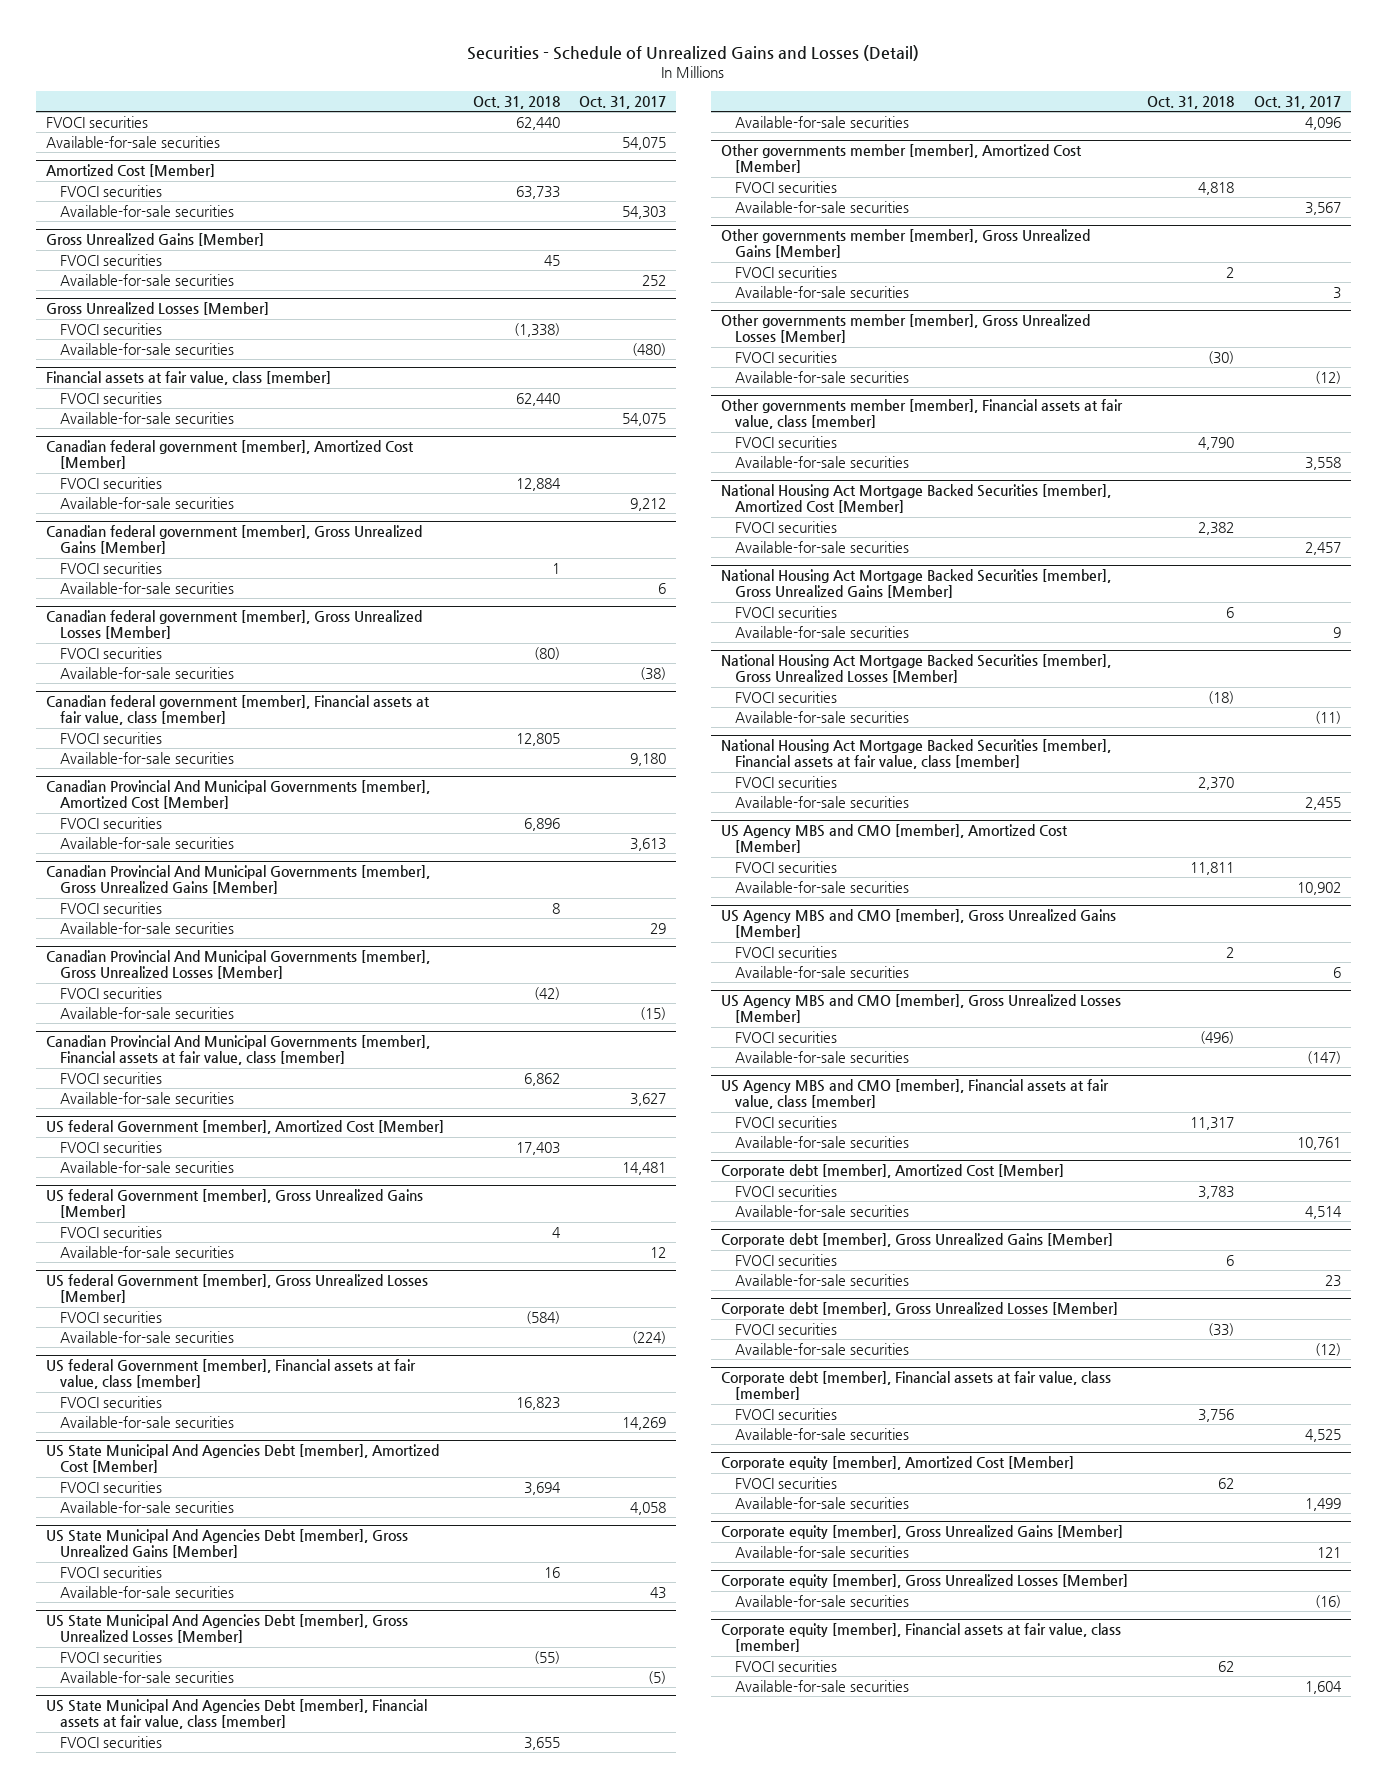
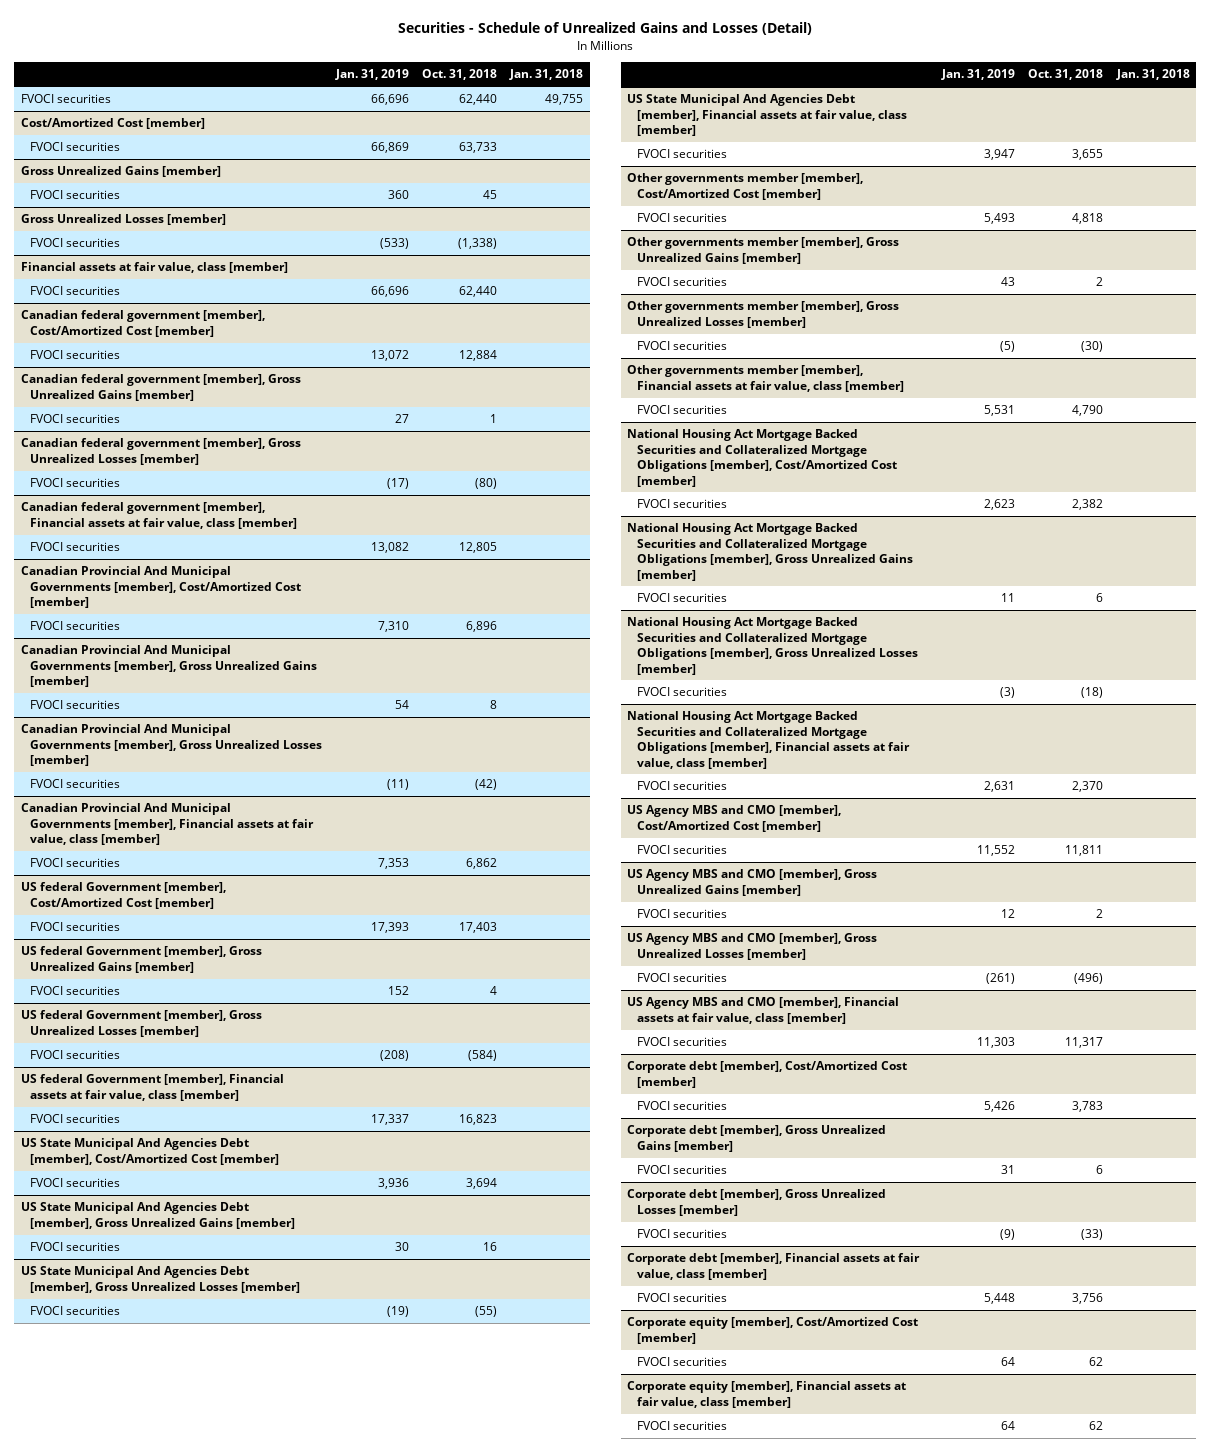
- | Oct. 31, 2018 | Oct. 31, 2017
+ | Jan. 31, 2019 | Oct. 31, 2018 | Jan. 31, 2018
- Available-for-sale securities | | 54,075
- Amortized Cost [Member]
+ Cost/Amortized Cost [member]
- Available-for-sale securities | | 54,303
- Gross Unrealized Gains [Member]
+ Gross Unrealized Gains [member]
- Available-for-sale securities | | 252
- Gross Unrealized Losses [Member]
+ Gross Unrealized Losses [member]
- Available-for-sale securities | | (480)
@ Financial assets at fair value, class [member]
- Available-for-sale securities | | 54,075
- Canadian federal government [member], Amortized Cost [Member]
+ Canadian federal government [member], Cost/Amortized Cost [member]
- Available-for-sale securities | | 9,212
- Canadian federal government [member], Gross Unrealized Gains [Member]
+ Canadian federal government [member], Gross Unrealized Gains [member]
- Available-for-sale securities | | 6
- Canadian federal government [member], Gross Unrealized Losses [Member]
+ Canadian federal government [member], Gross Unrealized Losses [member]
- Available-for-sale securities | | (38)
@ Canadian federal government [member], Financial assets at fair value, class [member]
- Available-for-sale securities | | 9,180
- Canadian Provincial And Municipal Governments [member], Amortized Cost [Member]
+ Canadian Provincial And Municipal Governments [member], Cost/Amortized Cost [member]
- Available-for-sale securities | | 3,613
- Canadian Provincial And Municipal Governments [member], Gross Unrealized Gains [Member]
+ Canadian Provincial And Municipal Governments [member], Gross Unrealized Gains [member]
- Available-for-sale securities | | 29
- Canadian Provincial And Municipal Governments [member], Gross Unrealized Losses [Member]
+ Canadian Provincial And Municipal Governments [member], Gross Unrealized Losses [member]
- Available-for-sale securities | | (15)
@ Canadian Provincial And Municipal Governments [member], Financial assets at fair value, class [member]
- Available-for-sale securities | | 3,627
- US federal Government [member], Amortized Cost [Member]
+ US federal Government [member], Cost/Amortized Cost [member]
- Available-for-sale securities | | 14,481
- US federal Government [member], Gross Unrealized Gains [Member]
+ US federal Government [member], Gross Unrealized Gains [member]
- Available-for-sale securities | | 12
- US federal Government [member], Gross Unrealized Losses [Member]
+ US federal Government [member], Gross Unrealized Losses [member]
- Available-for-sale securities | | (224)
@ US federal Government [member], Financial assets at fair value, class [member]
- Available-for-sale securities | | 14,269
- US State Municipal And Agencies Debt [member], Amortized Cost [Member]
+ US State Municipal And Agencies Debt [member], Cost/Amortized Cost [member]
- Available-for-sale securities | | 4,058
- US State Municipal And Agencies Debt [member], Gross Unrealized Gains [Member]
+ US State Municipal And Agencies Debt [member], Gross Unrealized Gains [member]
- Available-for-sale securities | | 43
- US State Municipal And Agencies Debt [member], Gross Unrealized Losses [Member]
+ US State Municipal And Agencies Debt [member], Gross Unrealized Losses [member]
- Available-for-sale securities | | (5)
@ US State Municipal And Agencies Debt [member], Financial assets at fair value, class [member]
- Available-for-sale securities | | 4,096
- Other governments member [member], Amortized Cost [Member]
+ Other governments member [member], Cost/Amortized Cost [member]
- Available-for-sale securities | | 3,567
- Other governments member [member], Gross Unrealized Gains [Member]
+ Other governments member [member], Gross Unrealized Gains [member]
- Available-for-sale securities | | 3
- Other governments member [member], Gross Unrealized Losses [Member]
+ Other governments member [member], Gross Unrealized Losses [member]
- Available-for-sale securities | | (12)
@ Other governments member [member], Financial assets at fair value, class [member]
- Available-for-sale securities | | 3,558
- National Housing Act Mortgage Backed Securities [member], Amortized Cost [Member]
+ National Housing Act Mortgage Backed Securities and Collateralized Mortgage Obligations [member], Cost/Amortized Cost [member]
- Available-for-sale securities | | 2,457
- National Housing Act Mortgage Backed Securities [member], Gross Unrealized Gains [Member]
+ National Housing Act Mortgage Backed Securities and Collateralized Mortgage Obligations [member], Gross Unrealized Gains [member]
- Available-for-sale securities | | 9
- National Housing Act Mortgage Backed Securities [member], Gross Unrealized Losses [Member]
+ National Housing Act Mortgage Backed Securities and Collateralized Mortgage Obligations [member], Gross Unrealized Losses [member]
- Available-for-sale securities | | (11)
- National Housing Act Mortgage Backed Securities [member], Financial assets at fair value, class [member]
+ National Housing Act Mortgage Backed Securities and Collateralized Mortgage Obligations [member], Financial assets at fair value, class [member]
- Available-for-sale securities | | 2,455
- US Agency MBS and CMO [member], Amortized Cost [Member]
+ US Agency MBS and CMO [member], Cost/Amortized Cost [member]
- Available-for-sale securities | | 10,902
- US Agency MBS and CMO [member], Gross Unrealized Gains [Member]
+ US Agency MBS and CMO [member], Gross Unrealized Gains [member]
- Available-for-sale securities | | 6
- US Agency MBS and CMO [member], Gross Unrealized Losses [Member]
+ US Agency MBS and CMO [member], Gross Unrealized Losses [member]
- Available-for-sale securities | | (147)
@ US Agency MBS and CMO [member], Financial assets at fair value, class [member]
- Available-for-sale securities | | 10,761
- Corporate debt [member], Amortized Cost [Member]
+ Corporate debt [member], Cost/Amortized Cost [member]
- Available-for-sale securities | | 4,514
- Corporate debt [member], Gross Unrealized Gains [Member]
+ Corporate debt [member], Gross Unrealized Gains [member]
- Available-for-sale securities | | 23
- Corporate debt [member], Gross Unrealized Losses [Member]
+ Corporate debt [member], Gross Unrealized Losses [member]
- Available-for-sale securities | | (12)
@ Corporate debt [member], Financial assets at fair value, class [member]
- Available-for-sale securities | | 4,525
- Corporate equity [member], Amortized Cost [Member]
+ Corporate equity [member], Cost/Amortized Cost [member]
- Available-for-sale securities | | 1,499
- Corporate equity [member], Gross Unrealized Gains [Member]
- Available-for-sale securities | | 121
- Corporate equity [member], Gross Unrealized Losses [Member]
- Available-for-sale securities | | (16)
@ Corporate equity [member], Financial assets at fair value, class [member]
- Available-for-sale securities | | 1,604

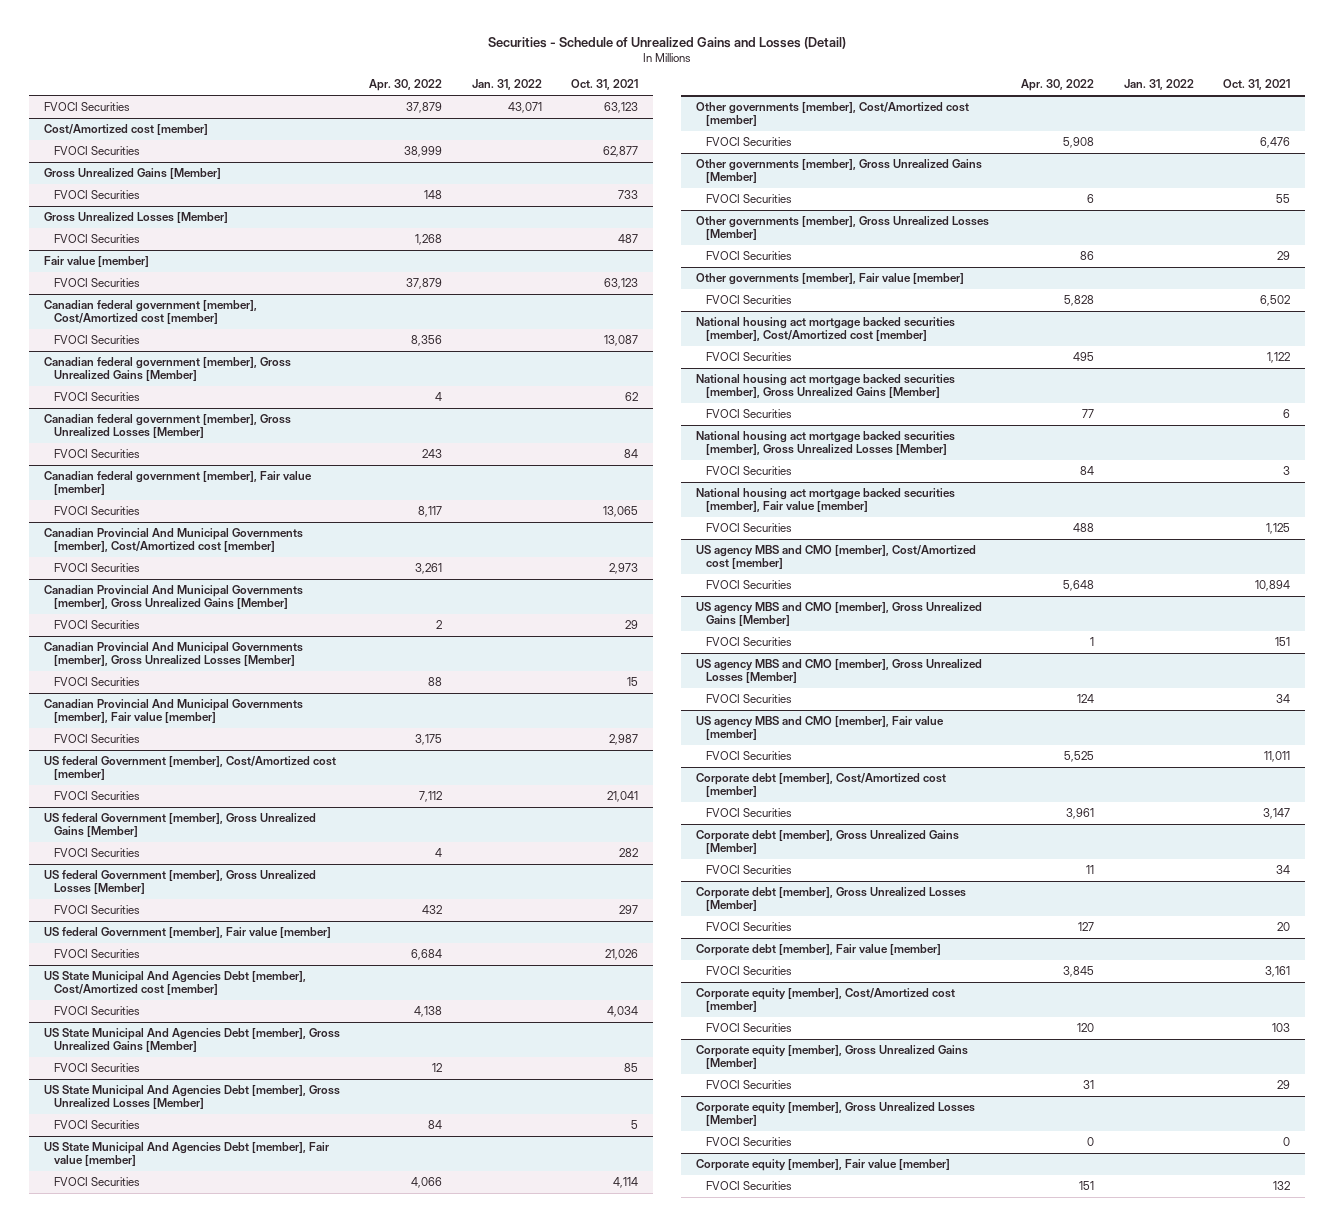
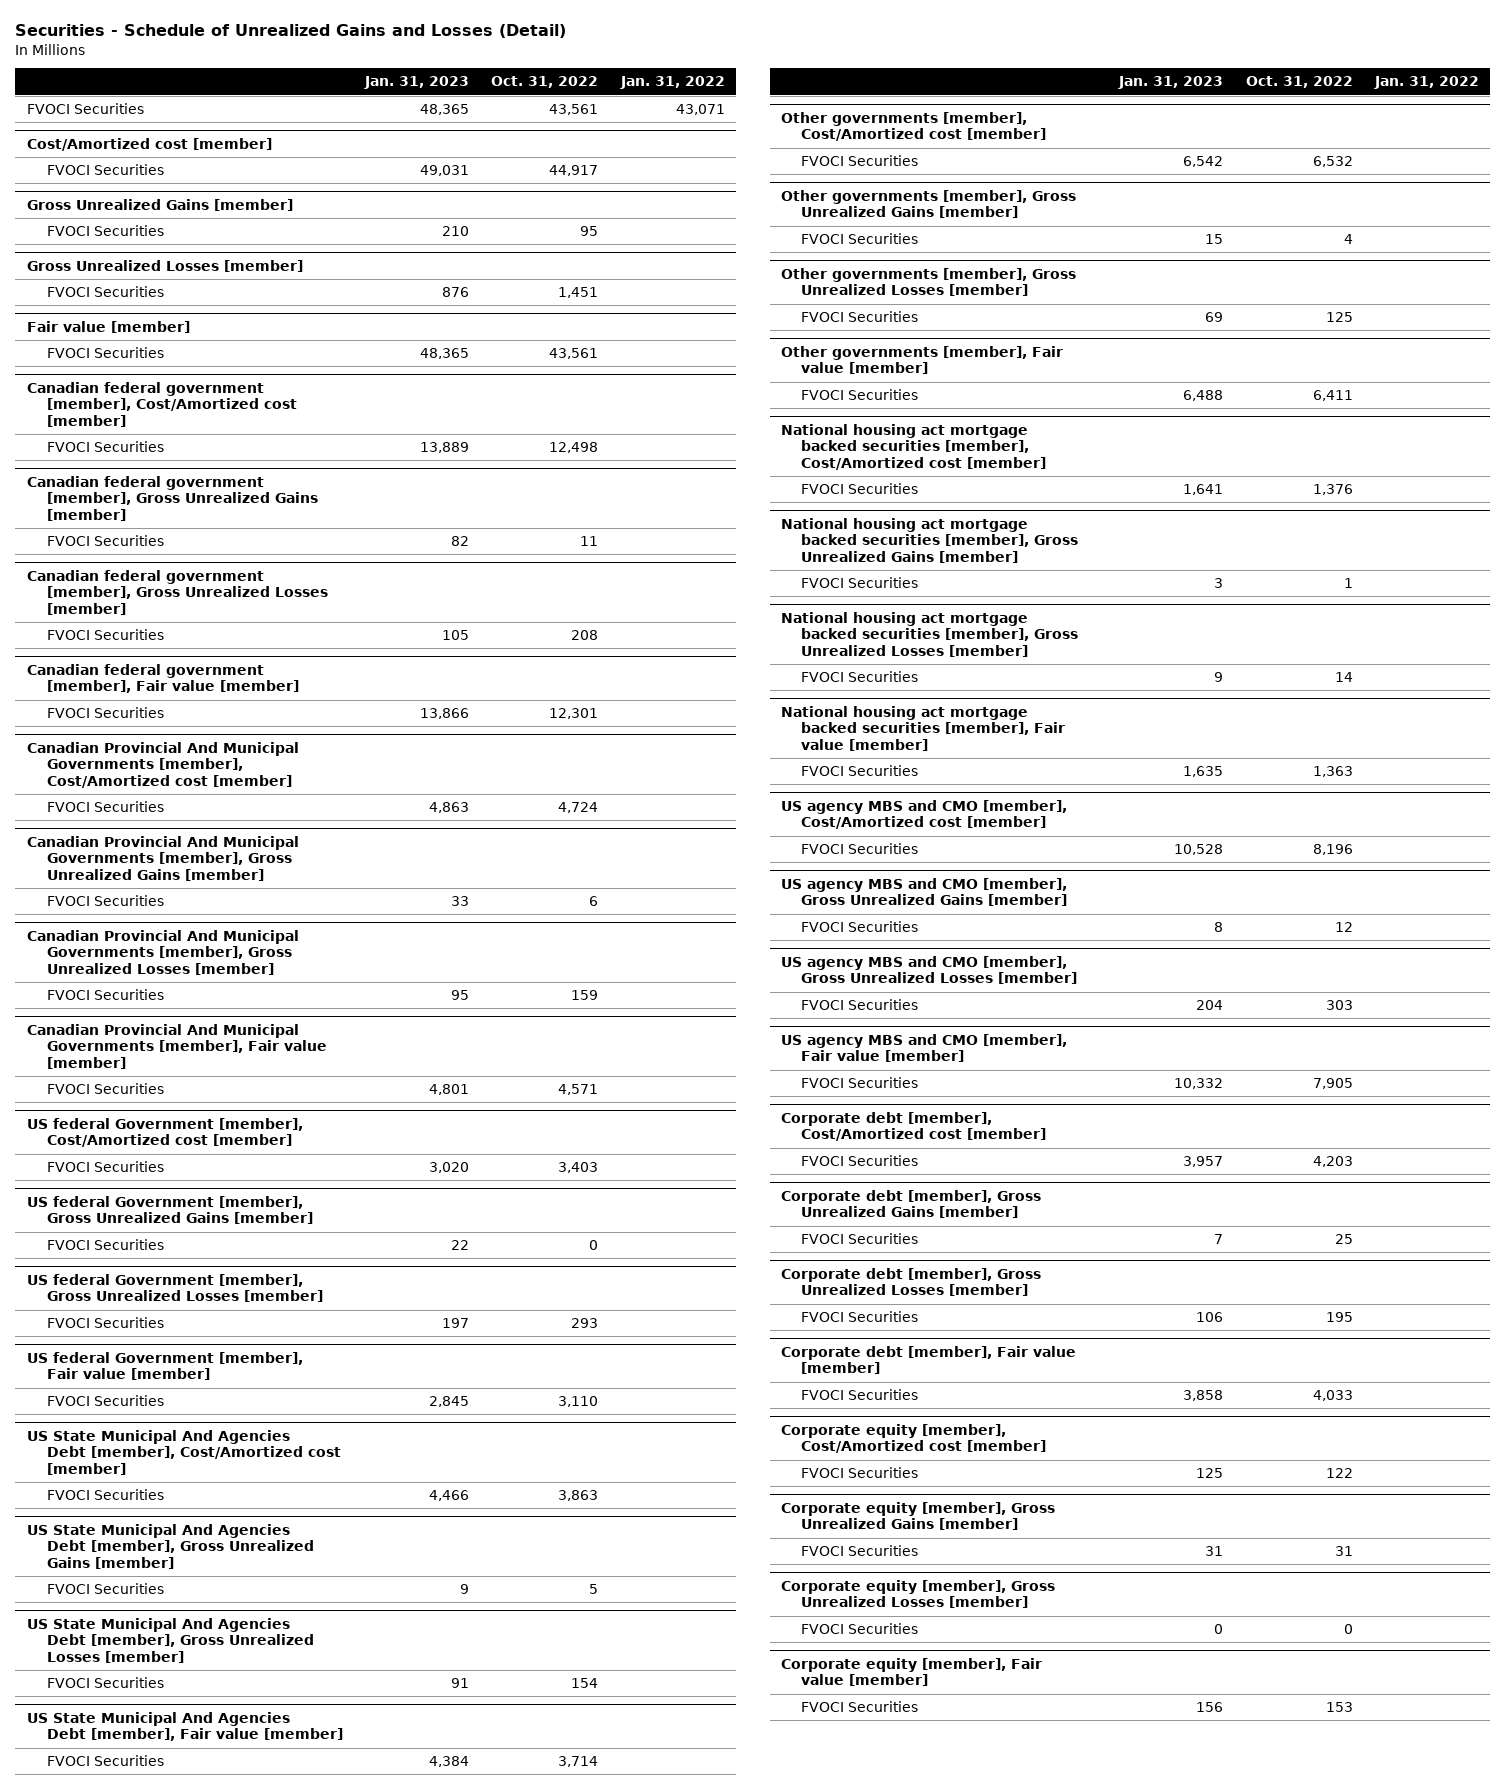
- | Apr. 30, 2022 | Jan. 31, 2022 | Oct. 31, 2021
+ | Jan. 31, 2023 | Oct. 31, 2022 | Jan. 31, 2022
- Gross Unrealized Gains [Member]
+ Gross Unrealized Gains [member]
- Gross Unrealized Losses [Member]
+ Gross Unrealized Losses [member]
- Canadian federal government [member], Gross Unrealized Gains [Member]
+ Canadian federal government [member], Gross Unrealized Gains [member]
- Canadian federal government [member], Gross Unrealized Losses [Member]
+ Canadian federal government [member], Gross Unrealized Losses [member]
- Canadian Provincial And Municipal Governments [member], Gross Unrealized Gains [Member]
+ Canadian Provincial And Municipal Governments [member], Gross Unrealized Gains [member]
- Canadian Provincial And Municipal Governments [member], Gross Unrealized Losses [Member]
+ Canadian Provincial And Municipal Governments [member], Gross Unrealized Losses [member]
- US federal Government [member], Gross Unrealized Gains [Member]
+ US federal Government [member], Gross Unrealized Gains [member]
- US federal Government [member], Gross Unrealized Losses [Member]
+ US federal Government [member], Gross Unrealized Losses [member]
- US State Municipal And Agencies Debt [member], Gross Unrealized Gains [Member]
+ US State Municipal And Agencies Debt [member], Gross Unrealized Gains [member]
- US State Municipal And Agencies Debt [member], Gross Unrealized Losses [Member]
+ US State Municipal And Agencies Debt [member], Gross Unrealized Losses [member]
- Other governments [member], Gross Unrealized Gains [Member]
+ Other governments [member], Gross Unrealized Gains [member]
- Other governments [member], Gross Unrealized Losses [Member]
+ Other governments [member], Gross Unrealized Losses [member]
- National housing act mortgage backed securities [member], Gross Unrealized Gains [Member]
+ National housing act mortgage backed securities [member], Gross Unrealized Gains [member]
- National housing act mortgage backed securities [member], Gross Unrealized Losses [Member]
+ National housing act mortgage backed securities [member], Gross Unrealized Losses [member]
- US agency MBS and CMO [member], Gross Unrealized Gains [Member]
+ US agency MBS and CMO [member], Gross Unrealized Gains [member]
- US agency MBS and CMO [member], Gross Unrealized Losses [Member]
+ US agency MBS and CMO [member], Gross Unrealized Losses [member]
- Corporate debt [member], Gross Unrealized Gains [Member]
+ Corporate debt [member], Gross Unrealized Gains [member]
- Corporate debt [member], Gross Unrealized Losses [Member]
+ Corporate debt [member], Gross Unrealized Losses [member]
- Corporate equity [member], Gross Unrealized Gains [Member]
+ Corporate equity [member], Gross Unrealized Gains [member]
- Corporate equity [member], Gross Unrealized Losses [Member]
+ Corporate equity [member], Gross Unrealized Losses [member]

